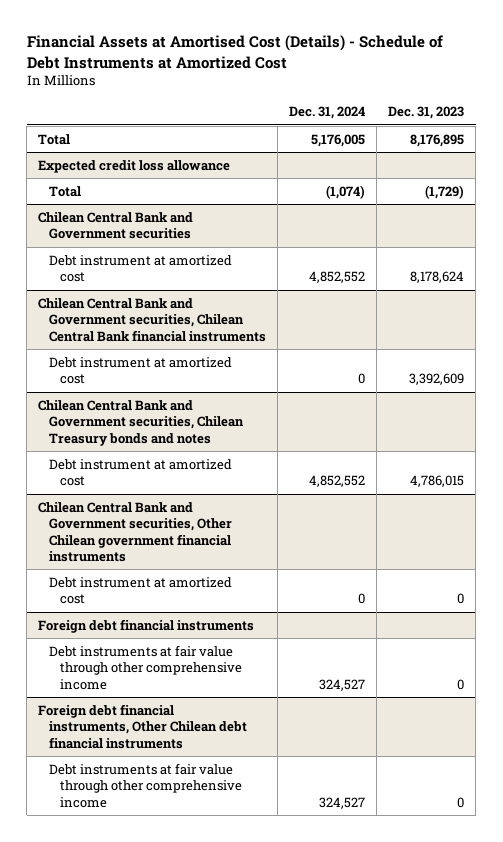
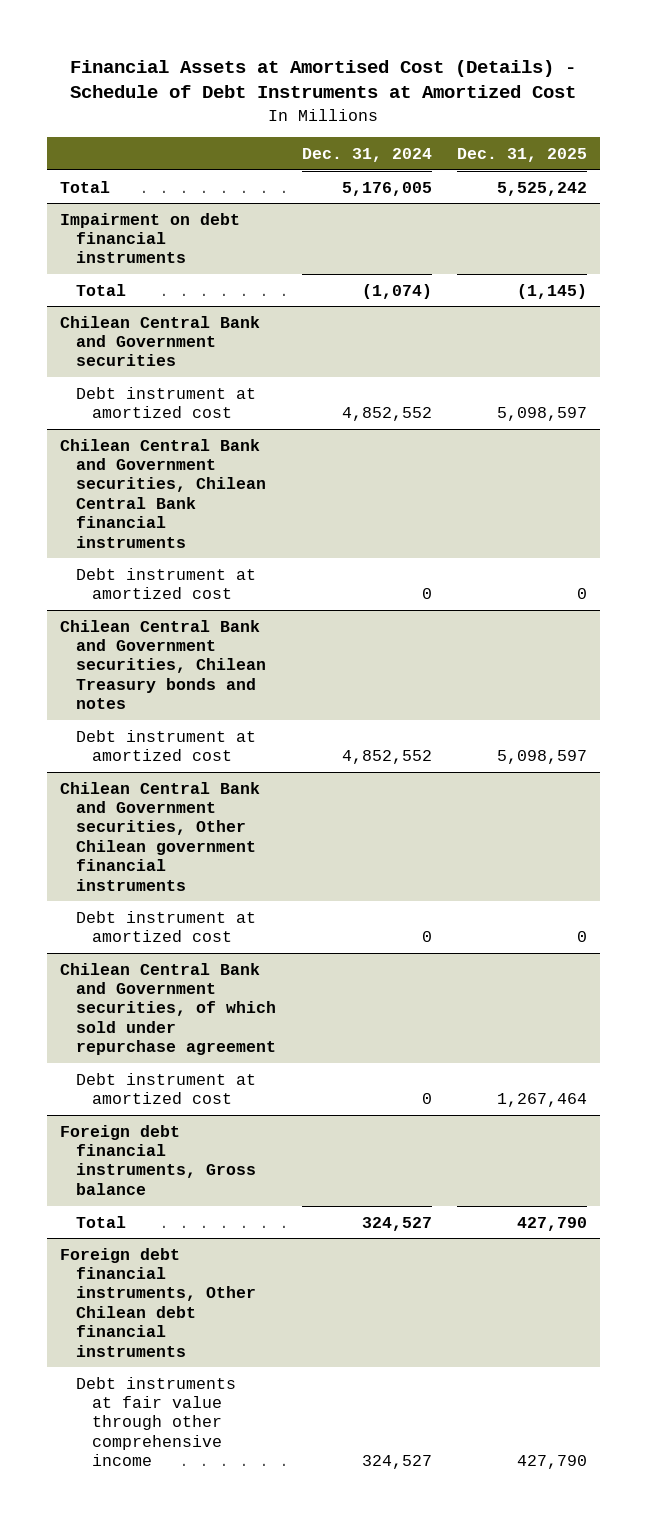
- | Dec. 31, 2024 | Dec. 31, 2023
+ | Dec. 31, 2024 | Dec. 31, 2025
- Expected credit loss allowance
+ Impairment on debt financial instruments
- Foreign debt financial instruments
- Debt instruments at fair value through other comprehensive income | 324,527 | 0
+ Chilean Central Bank and Government securities, of which sold under repurchase agreement
+ Debt instrument at amortized cost | 0 | 1,267,464
+ Foreign debt financial instruments, Gross balance
+ Total | 324,527 | 427,790

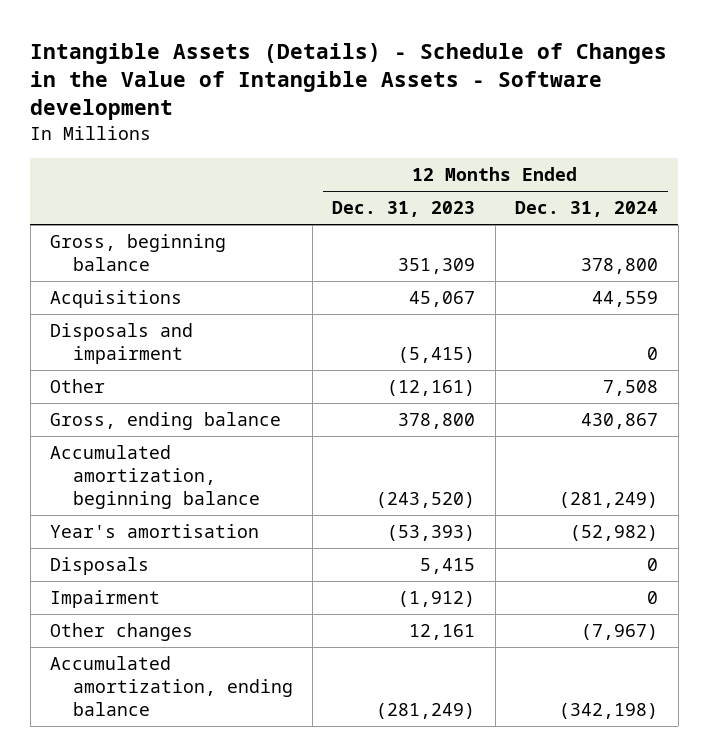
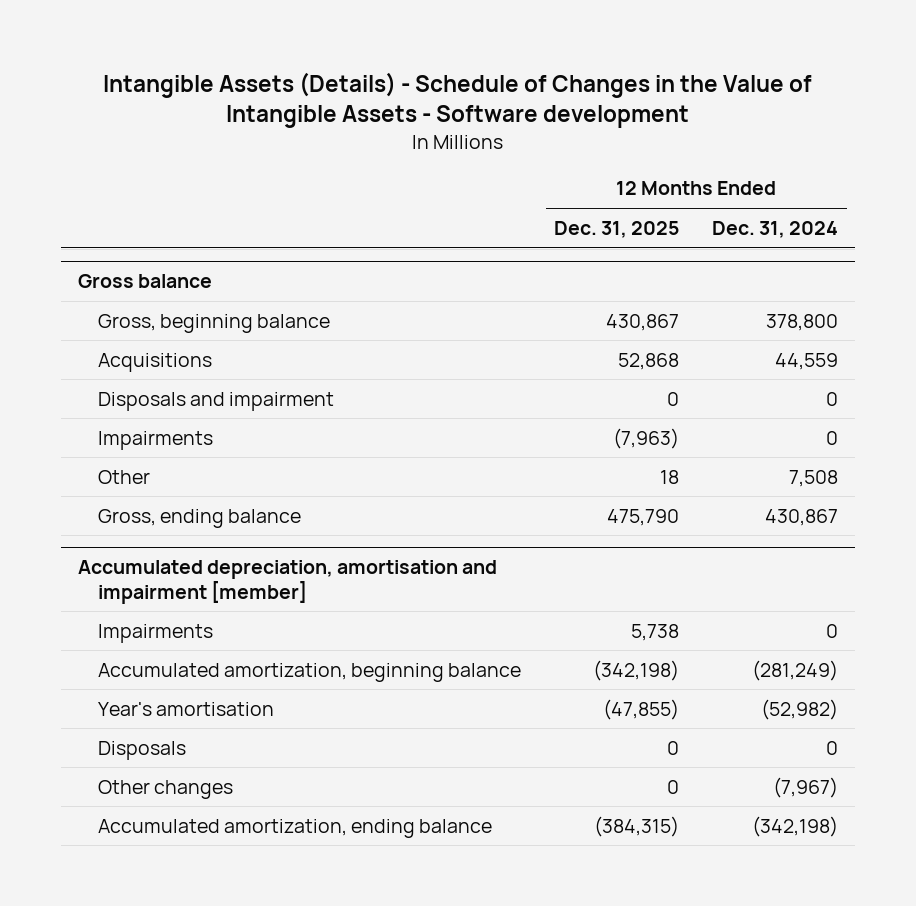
- | 12 Months Ended Dec. 31, 2023 | 12 Months Ended Dec. 31, 2024
+ | 12 Months Ended Dec. 31, 2025 | 12 Months Ended Dec. 31, 2024
+ Gross balance
+ Impairments | (7,963) | 0
+ Accumulated depreciation, amortisation and impairment [member]
+ Impairments | 5,738 | 0
- Impairment | (1,912) | 0

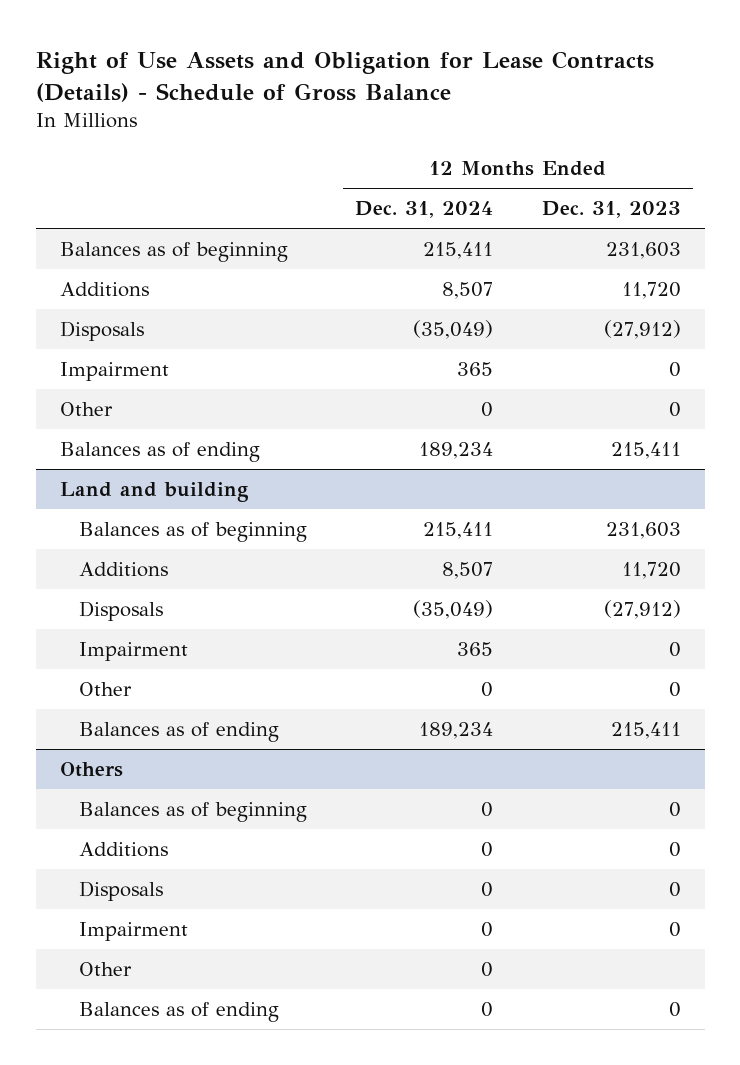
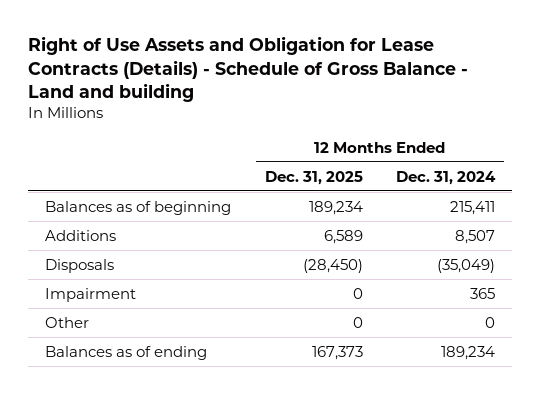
- Right of Use Assets and Obligation for Lease Contracts (Details) - Schedule of Gross Balance
+ Right of Use Assets and Obligation for Lease Contracts (Details) - Schedule of Gross Balance - Land and building
- | 12 Months Ended Dec. 31, 2024 | 12 Months Ended Dec. 31, 2023
+ | 12 Months Ended Dec. 31, 2025 | 12 Months Ended Dec. 31, 2024
- Land and building
- Balances as of beginning | 215,411 | 231,603
- Additions | 8,507 | 11,720
- Disposals | (35,049) | (27,912)
- Impairment | 365 | 0
- Other | 0 | 0
- Balances as of ending | 189,234 | 215,411
- Others
- Balances as of beginning | 0 | 0
- Additions | 0 | 0
- Disposals | 0 | 0
- Impairment | 0 | 0
- Other | 0 |
- Balances as of ending | 0 | 0

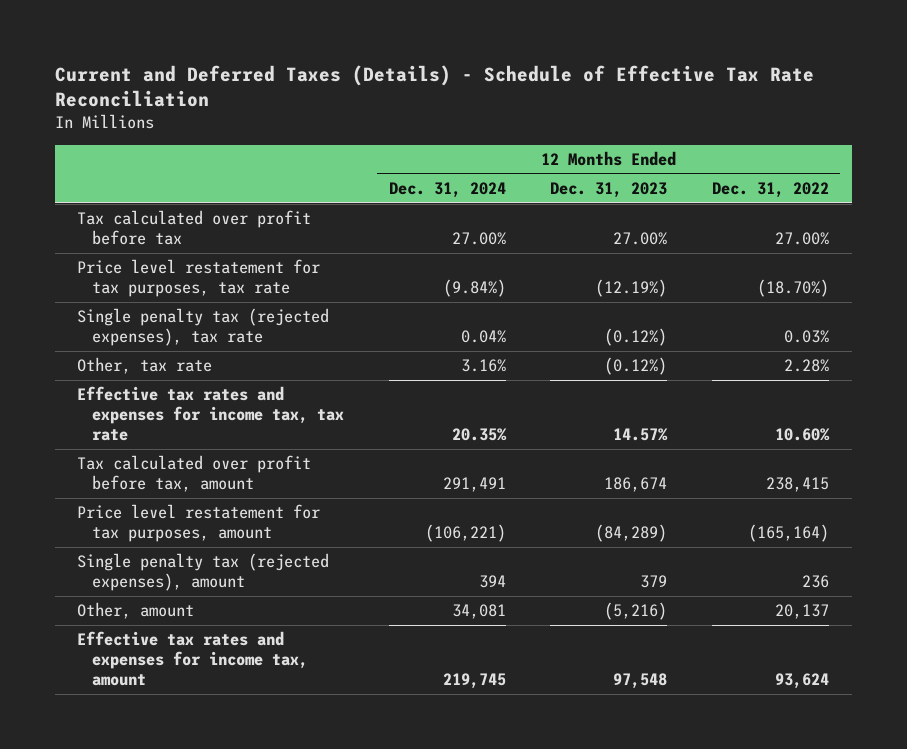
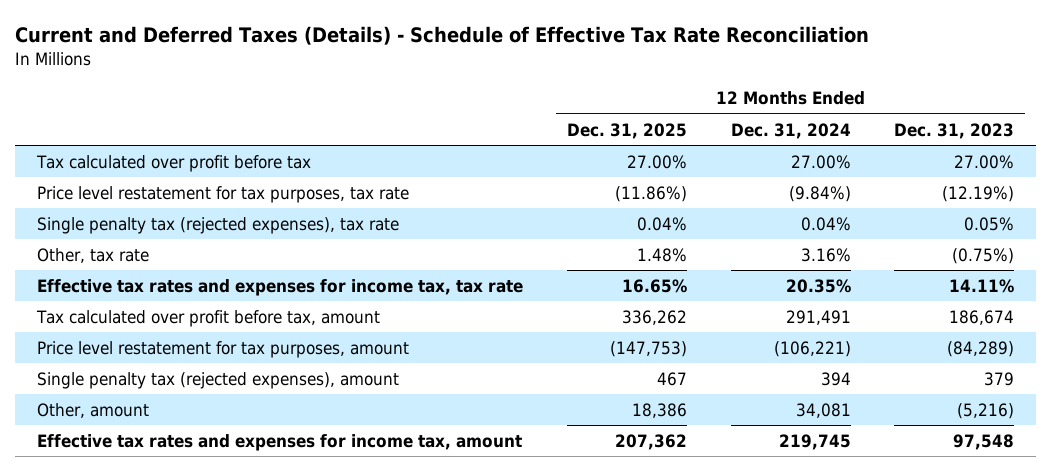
- | 12 Months Ended Dec. 31, 2024 | 12 Months Ended Dec. 31, 2023 | 12 Months Ended Dec. 31, 2022
+ | 12 Months Ended Dec. 31, 2025 | 12 Months Ended Dec. 31, 2024 | 12 Months Ended Dec. 31, 2023
- Single penalty tax (rejected expenses), tax rate | 0.04% | (0.12%) | 0.03%
- Other, tax rate | 3.16% | (0.12%) | 2.28%
- Effective tax rates and expenses for income tax, tax rate | 20.35% | 14.57% | 10.60%
+ Single penalty tax (rejected expenses), tax rate | 0.04% | 0.04% | 0.05%
+ Other, tax rate | 1.48% | 3.16% | (0.75%)
+ Effective tax rates and expenses for income tax, tax rate | 16.65% | 20.35% | 14.11%

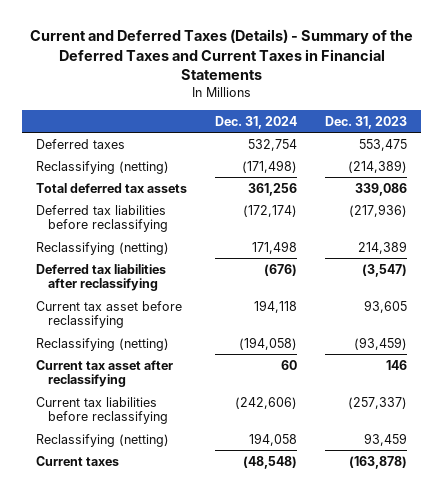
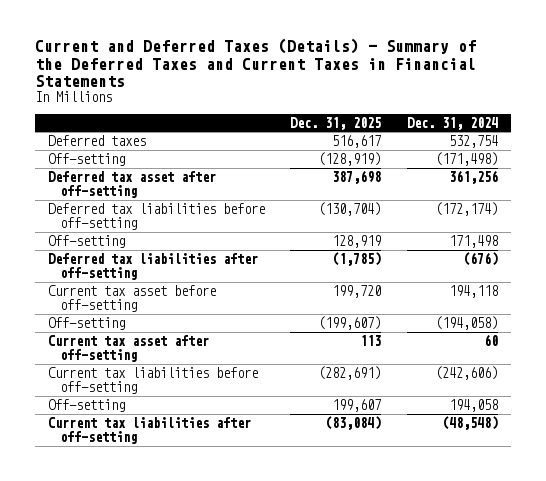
- | Dec. 31, 2024 | Dec. 31, 2023
+ | Dec. 31, 2025 | Dec. 31, 2024
- Reclassifying (netting) | (171,498) | (214,389)
- Total deferred tax assets | 361,256 | 339,086
- Deferred tax liabilities before reclassifying | (172,174) | (217,936)
- Reclassifying (netting) | 171,498 | 214,389
- Deferred tax liabilities after reclassifying | (676) | (3,547)
- Current tax asset before reclassifying | 194,118 | 93,605
- Reclassifying (netting) | (194,058) | (93,459)
- Current tax asset after reclassifying | 60 | 146
- Current tax liabilities before reclassifying | (242,606) | (257,337)
- Reclassifying (netting) | 194,058 | 93,459
- Current taxes | (48,548) | (163,878)
+ Off-setting | (128,919) | (171,498)
+ Deferred tax asset after off-setting | 387,698 | 361,256
+ Deferred tax liabilities before off-setting | (130,704) | (172,174)
+ Off-setting | 128,919 | 171,498
+ Deferred tax liabilities after off-setting | (1,785) | (676)
+ Current tax asset before off-setting | 199,720 | 194,118
+ Off-setting | (199,607) | (194,058)
+ Current tax asset after off-setting | 113 | 60
+ Current tax liabilities before off-setting | (282,691) | (242,606)
+ Off-setting | 199,607 | 194,058
+ Current tax liabilities after off-setting | (83,084) | (48,548)

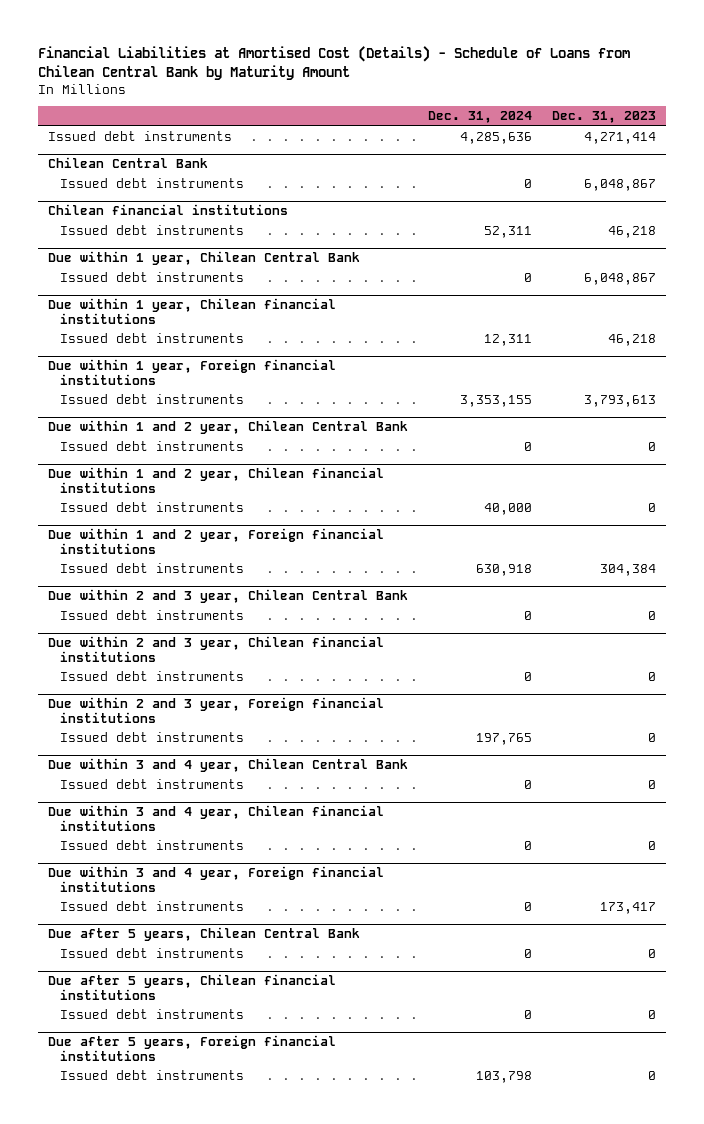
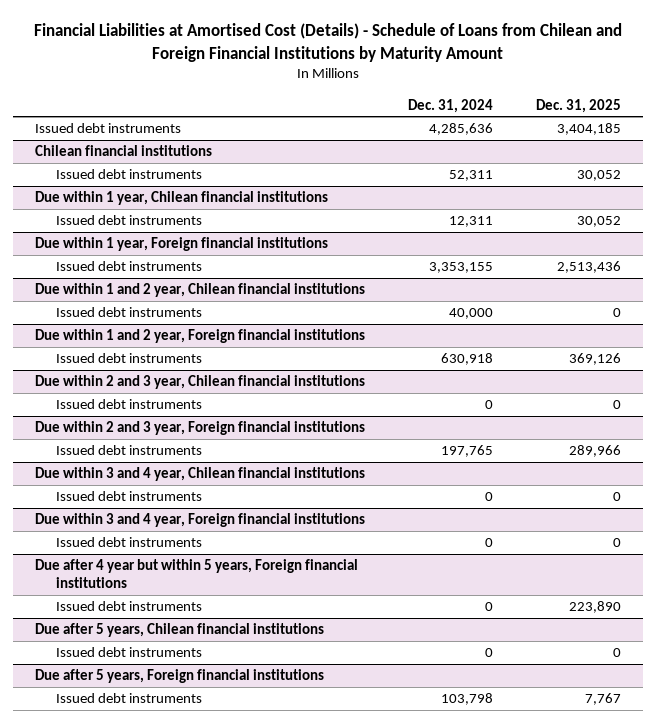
- Financial Liabilities at Amortised Cost (Details) - Schedule of Loans from Chilean Central Bank by Maturity Amount
+ Financial Liabilities at Amortised Cost (Details) - Schedule of Loans from Chilean and Foreign Financial Institutions by Maturity Amount
- | Dec. 31, 2024 | Dec. 31, 2023
+ | Dec. 31, 2024 | Dec. 31, 2025
- Chilean Central Bank
- Issued debt instruments | 0 | 6,048,867
- Due within 1 year, Chilean Central Bank
- Issued debt instruments | 0 | 6,048,867
- Due within 1 and 2 year, Chilean Central Bank
- Issued debt instruments | 0 | 0
- Due within 2 and 3 year, Chilean Central Bank
- Issued debt instruments | 0 | 0
- Due within 3 and 4 year, Chilean Central Bank
- Issued debt instruments | 0 | 0
- Due after 5 years, Chilean Central Bank
+ Due after 4 year but within 5 years, Foreign financial institutions

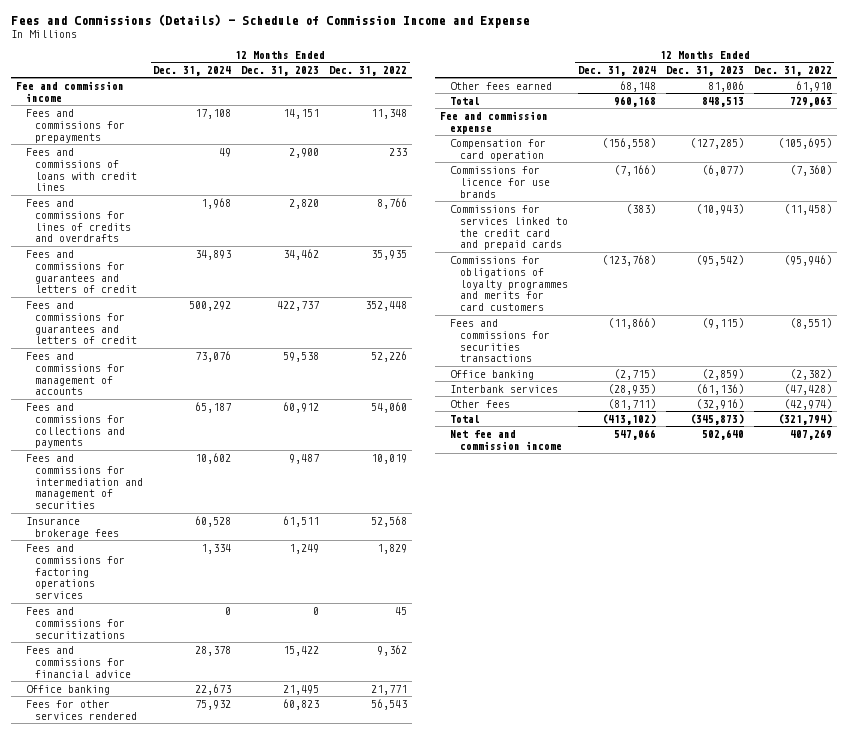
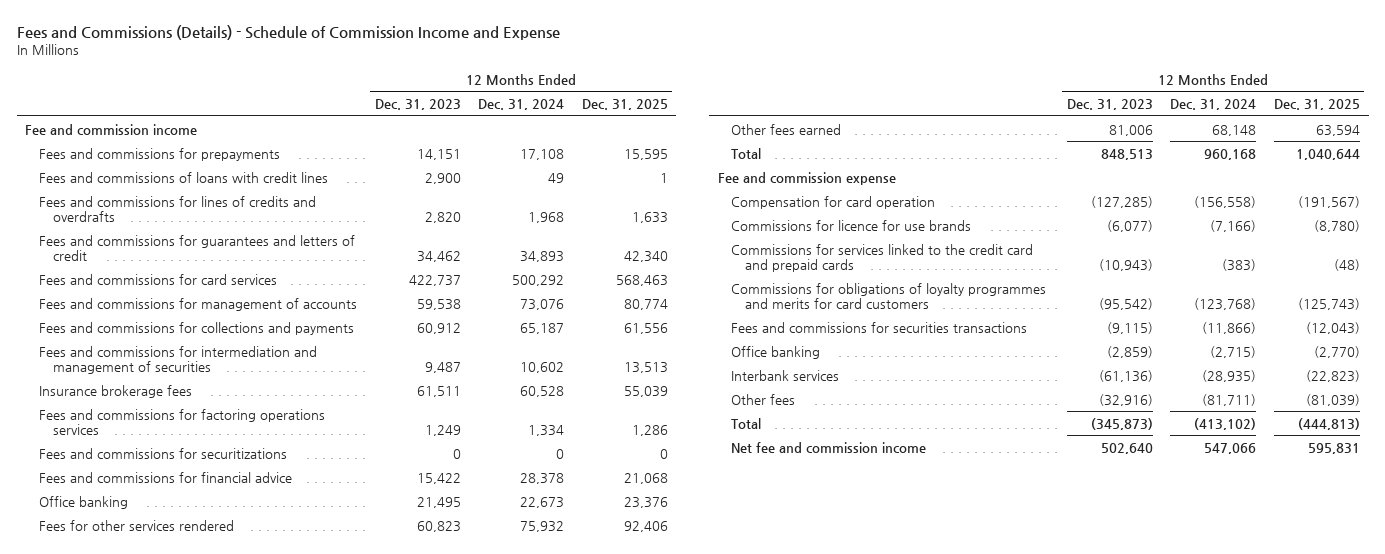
- | 12 Months Ended Dec. 31, 2024 | 12 Months Ended Dec. 31, 2023 | 12 Months Ended Dec. 31, 2022
+ | 12 Months Ended Dec. 31, 2023 | 12 Months Ended Dec. 31, 2024 | 12 Months Ended Dec. 31, 2025
- Fees and commissions for guarantees and letters of credit | 500,292 | 422,737 | 352,448
+ Fees and commissions for card services | 422,737 | 500,292 | 568,463

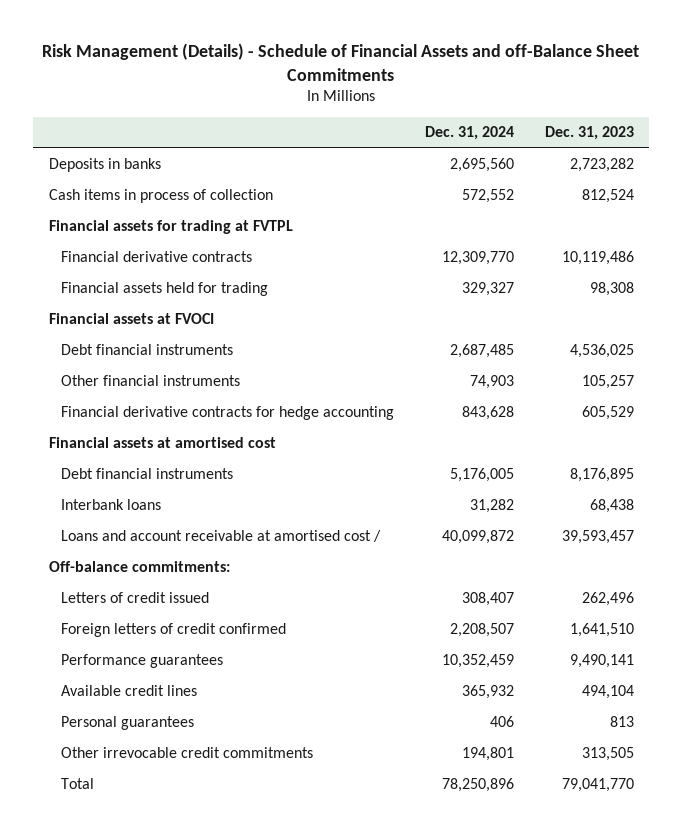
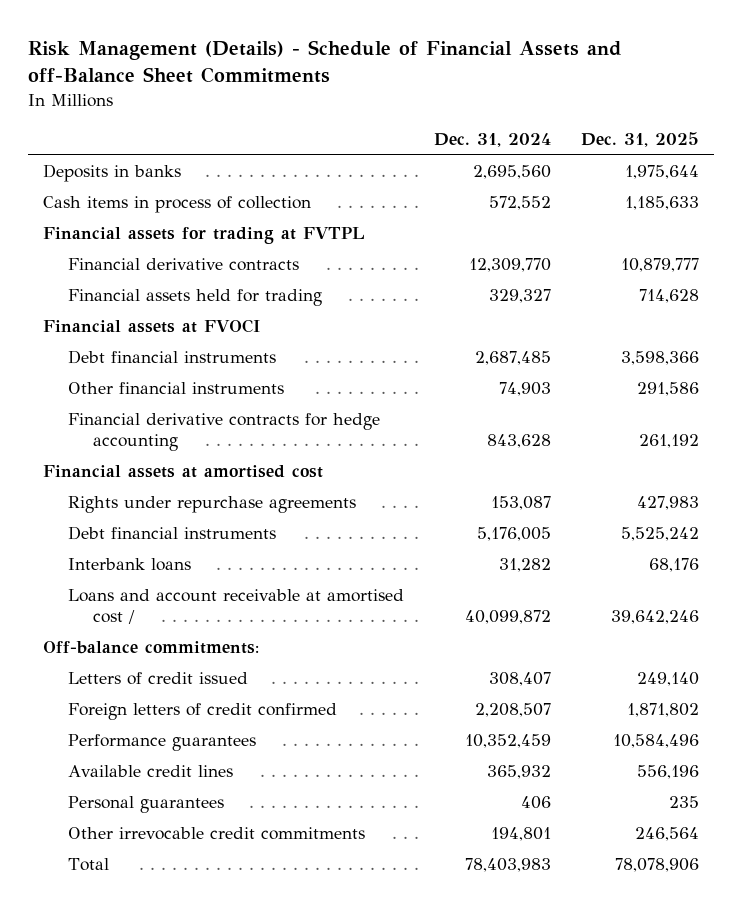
- | Dec. 31, 2024 | Dec. 31, 2023
+ | Dec. 31, 2024 | Dec. 31, 2025
+ Rights under repurchase agreements | 153,087 | 427,983
- Total | 78,250,896 | 79,041,770
+ Total | 78,403,983 | 78,078,906

